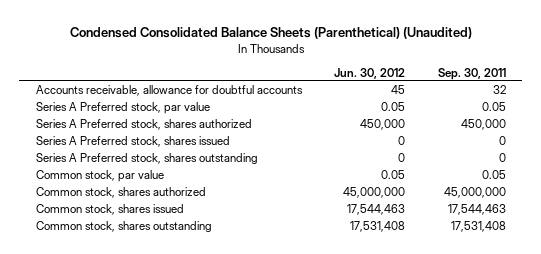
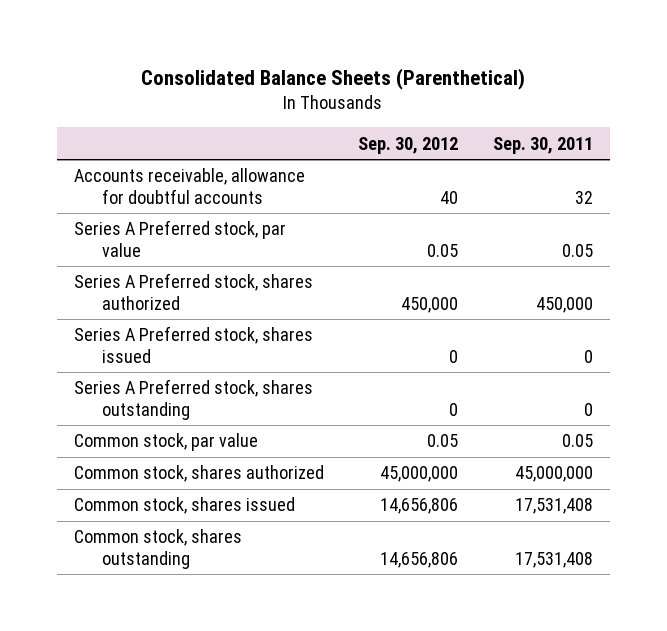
- Condensed Consolidated Balance Sheets (Parenthetical) (Unaudited)
+ Consolidated Balance Sheets (Parenthetical)
- | Jun. 30, 2012 | Sep. 30, 2011
+ | Sep. 30, 2012 | Sep. 30, 2011
- Common stock, shares issued | 17,544,463 | 17,544,463
+ Common stock, shares issued | 14,656,806 | 17,531,408

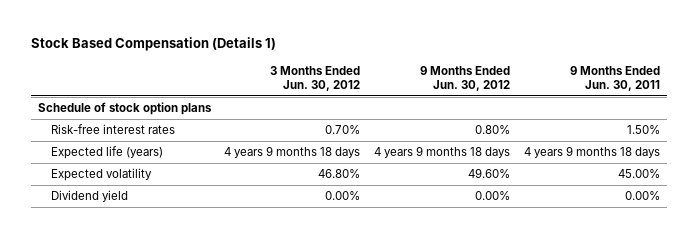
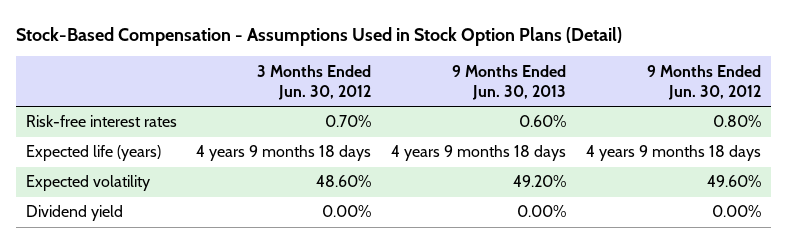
- Stock Based Compensation (Details 1)
+ Stock-Based Compensation - Assumptions Used in Stock Option Plans (Detail)
- | 3 Months Ended Jun. 30, 2012 | 9 Months Ended Jun. 30, 2012 | 9 Months Ended Jun. 30, 2011
+ | 3 Months Ended Jun. 30, 2012 | 9 Months Ended Jun. 30, 2013 | 9 Months Ended Jun. 30, 2012
- Schedule of stock option plans
- Expected volatility | 46.80% | 49.60% | 45.00%
+ Expected volatility | 48.60% | 49.20% | 49.60%

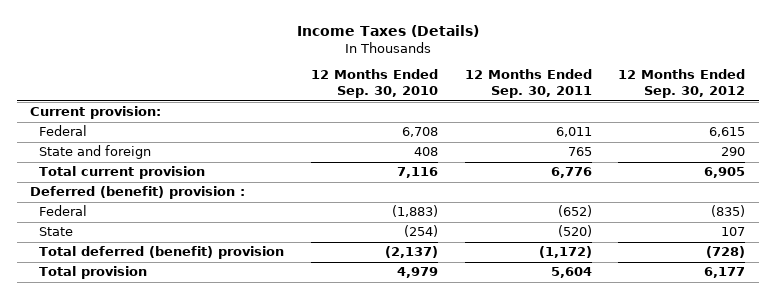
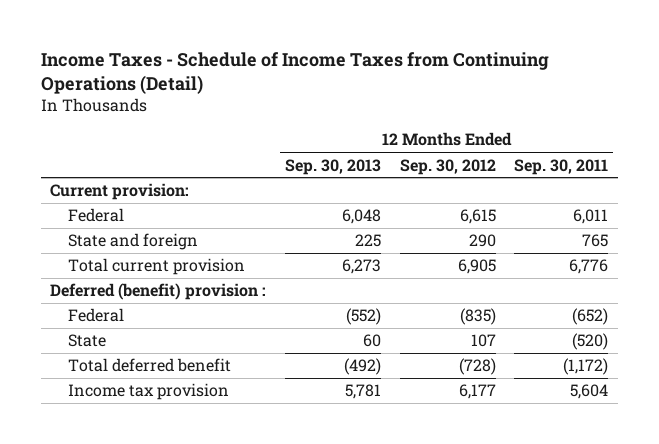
- Income Taxes (Details)
+ Income Taxes - Schedule of Income Taxes from Continuing Operations (Detail)
- | 12 Months Ended Sep. 30, 2010 | 12 Months Ended Sep. 30, 2011 | 12 Months Ended Sep. 30, 2012
+ | 12 Months Ended Sep. 30, 2013 | 12 Months Ended Sep. 30, 2012 | 12 Months Ended Sep. 30, 2011
- Total deferred (benefit) provision | (2,137) | (1,172) | (728)
- Total provision | 4,979 | 5,604 | 6,177
+ Total deferred benefit | (492) | (728) | (1,172)
+ Income tax provision | 5,781 | 6,177 | 5,604

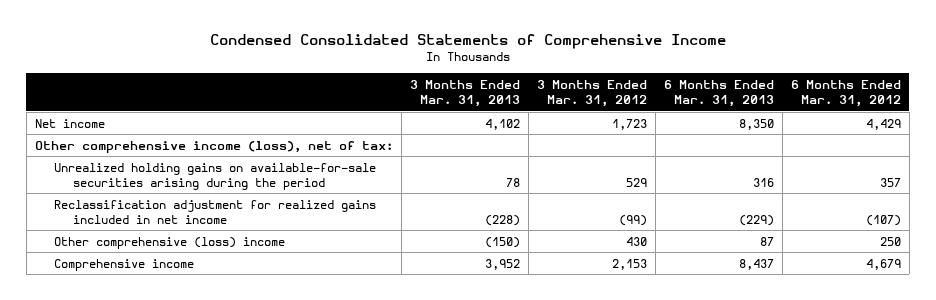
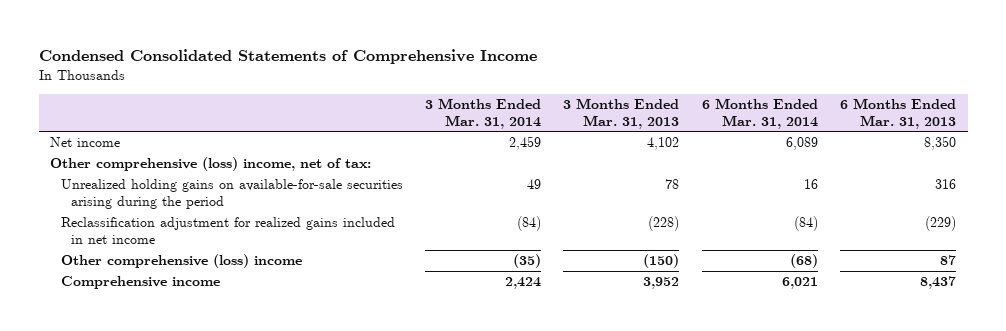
- | 3 Months Ended Mar. 31, 2013 | 3 Months Ended Mar. 31, 2012 | 6 Months Ended Mar. 31, 2013 | 6 Months Ended Mar. 31, 2012
+ | 3 Months Ended Mar. 31, 2014 | 3 Months Ended Mar. 31, 2013 | 6 Months Ended Mar. 31, 2014 | 6 Months Ended Mar. 31, 2013
- Other comprehensive income (loss), net of tax:
+ Other comprehensive (loss) income, net of tax:

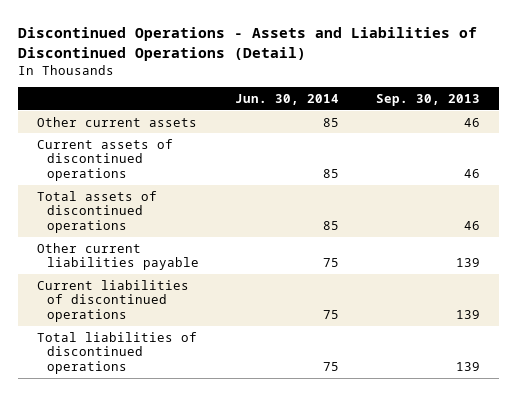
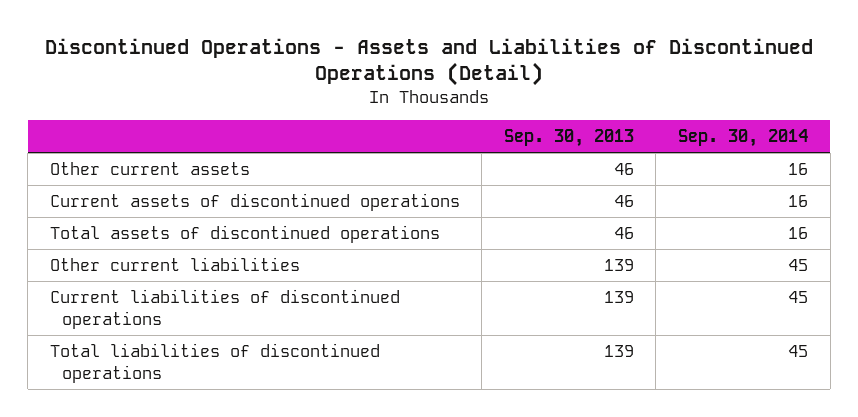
- | Jun. 30, 2014 | Sep. 30, 2013
+ | Sep. 30, 2013 | Sep. 30, 2014
- Other current liabilities payable | 75 | 139
+ Other current liabilities | 139 | 45

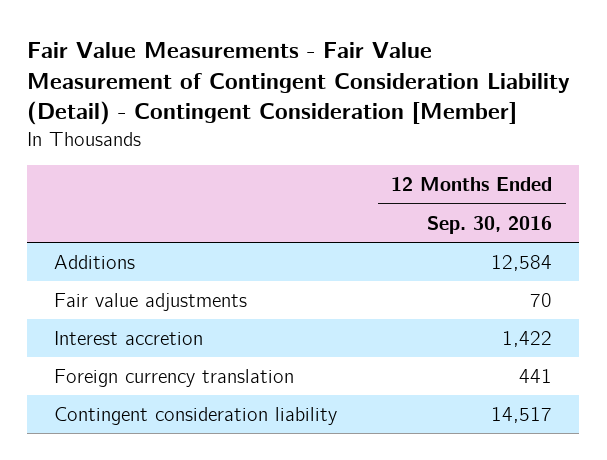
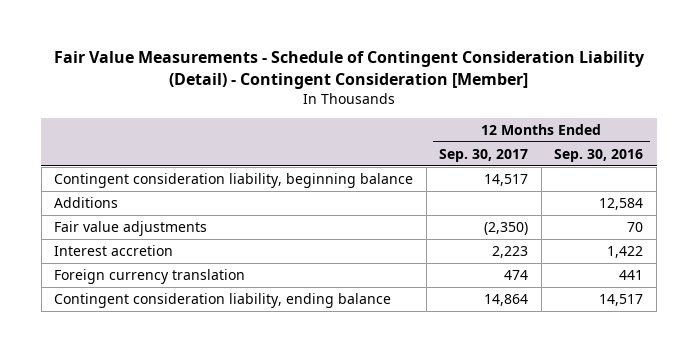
- Fair Value Measurements - Fair Value Measurement of Contingent Consideration Liability (Detail) - Contingent Consideration [Member]
+ Fair Value Measurements - Schedule of Contingent Consideration Liability (Detail) - Contingent Consideration [Member]
- | 12 Months Ended Sep. 30, 2016
+ | 12 Months Ended Sep. 30, 2017 | 12 Months Ended Sep. 30, 2016
+ Contingent consideration liability, beginning balance | 14,517 |
- Contingent consideration liability | 14,517
+ Contingent consideration liability, ending balance | 14,864 | 14,517

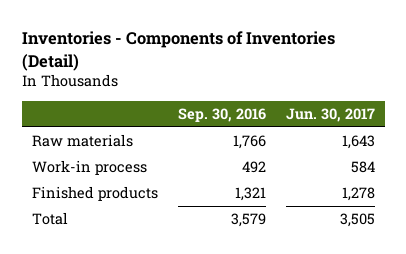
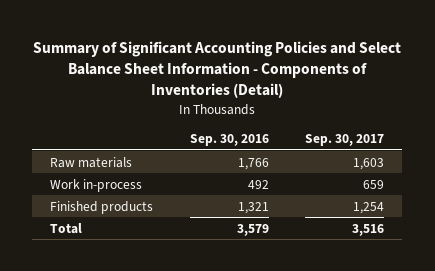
- Inventories - Components of Inventories (Detail)
+ Summary of Significant Accounting Policies and Select Balance Sheet Information - Components of Inventories (Detail)
- | Sep. 30, 2016 | Jun. 30, 2017
+ | Sep. 30, 2016 | Sep. 30, 2017
- Work-in process | 492 | 584
+ Work in-process | 492 | 659

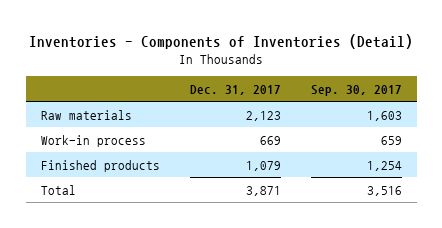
- Summary of Significant Accounting Policies and Select Balance Sheet Information - Components of Inventories (Detail)
+ Inventories - Components of Inventories (Detail)
- | Sep. 30, 2016 | Sep. 30, 2017
+ | Dec. 31, 2017 | Sep. 30, 2017
- Work in-process | 492 | 659
+ Work-in process | 669 | 659

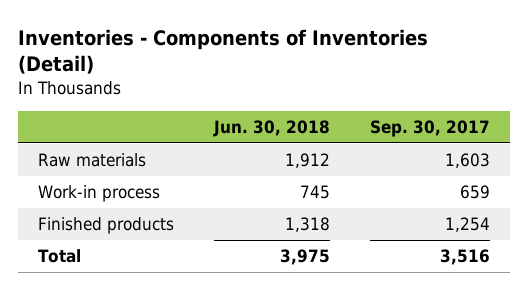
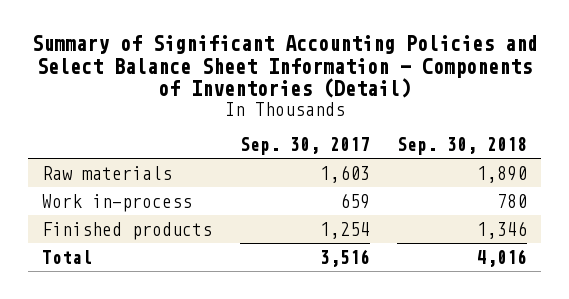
- Inventories - Components of Inventories (Detail)
+ Summary of Significant Accounting Policies and Select Balance Sheet Information - Components of Inventories (Detail)
- | Jun. 30, 2018 | Sep. 30, 2017
+ | Sep. 30, 2017 | Sep. 30, 2018
- Work-in process | 745 | 659
+ Work in-process | 659 | 780

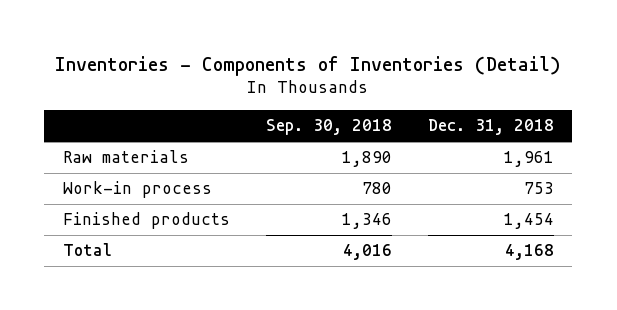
- Summary of Significant Accounting Policies and Select Balance Sheet Information - Components of Inventories (Detail)
+ Inventories - Components of Inventories (Detail)
- | Sep. 30, 2017 | Sep. 30, 2018
+ | Sep. 30, 2018 | Dec. 31, 2018
- Work in-process | 659 | 780
+ Work-in process | 780 | 753

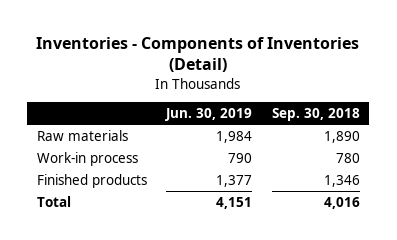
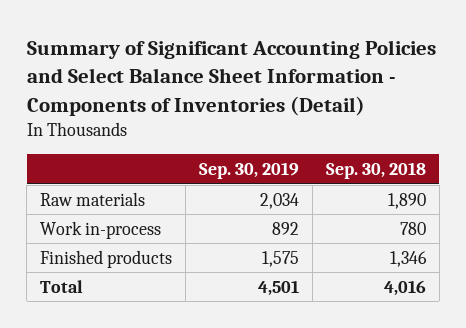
- Inventories - Components of Inventories (Detail)
+ Summary of Significant Accounting Policies and Select Balance Sheet Information - Components of Inventories (Detail)
- | Jun. 30, 2019 | Sep. 30, 2018
+ | Sep. 30, 2019 | Sep. 30, 2018
- Work-in process | 790 | 780
+ Work in-process | 892 | 780

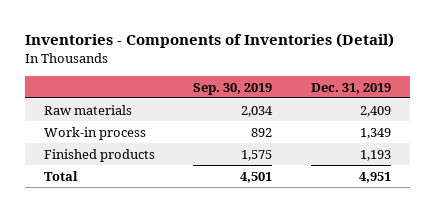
- Summary of Significant Accounting Policies and Select Balance Sheet Information - Components of Inventories (Detail)
+ Inventories - Components of Inventories (Detail)
- | Sep. 30, 2019 | Sep. 30, 2018
+ | Sep. 30, 2019 | Dec. 31, 2019
- Work in-process | 892 | 780
+ Work-in process | 892 | 1,349

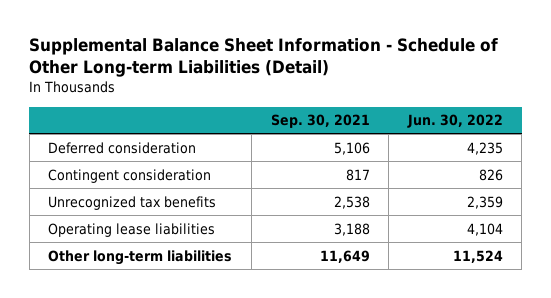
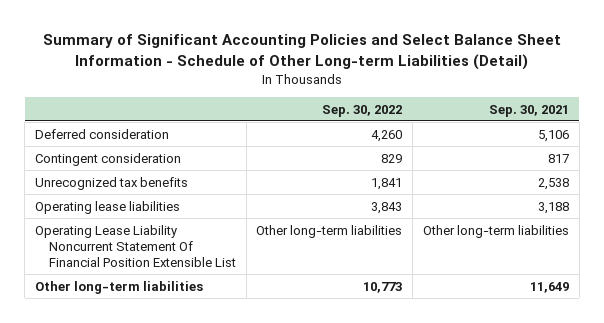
- Supplemental Balance Sheet Information - Schedule of Other Long-term Liabilities (Detail)
+ Summary of Significant Accounting Policies and Select Balance Sheet Information - Schedule of Other Long-term Liabilities (Detail)
- | Sep. 30, 2021 | Jun. 30, 2022
+ | Sep. 30, 2022 | Sep. 30, 2021
+ Operating Lease Liability Noncurrent Statement Of Financial Position Extensible List | Other long-term liabilities | Other long-term liabilities

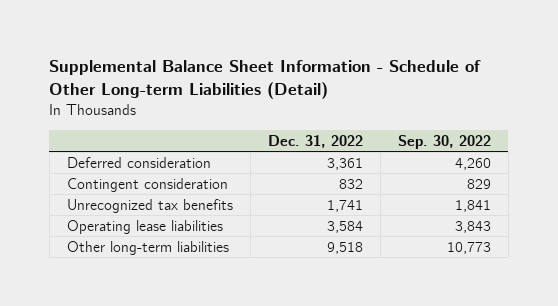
- Summary of Significant Accounting Policies and Select Balance Sheet Information - Schedule of Other Long-term Liabilities (Detail)
+ Supplemental Balance Sheet Information - Schedule of Other Long-term Liabilities (Detail)
- | Sep. 30, 2022 | Sep. 30, 2021
+ | Dec. 31, 2022 | Sep. 30, 2022
- Operating Lease Liability Noncurrent Statement Of Financial Position Extensible List | Other long-term liabilities | Other long-term liabilities

